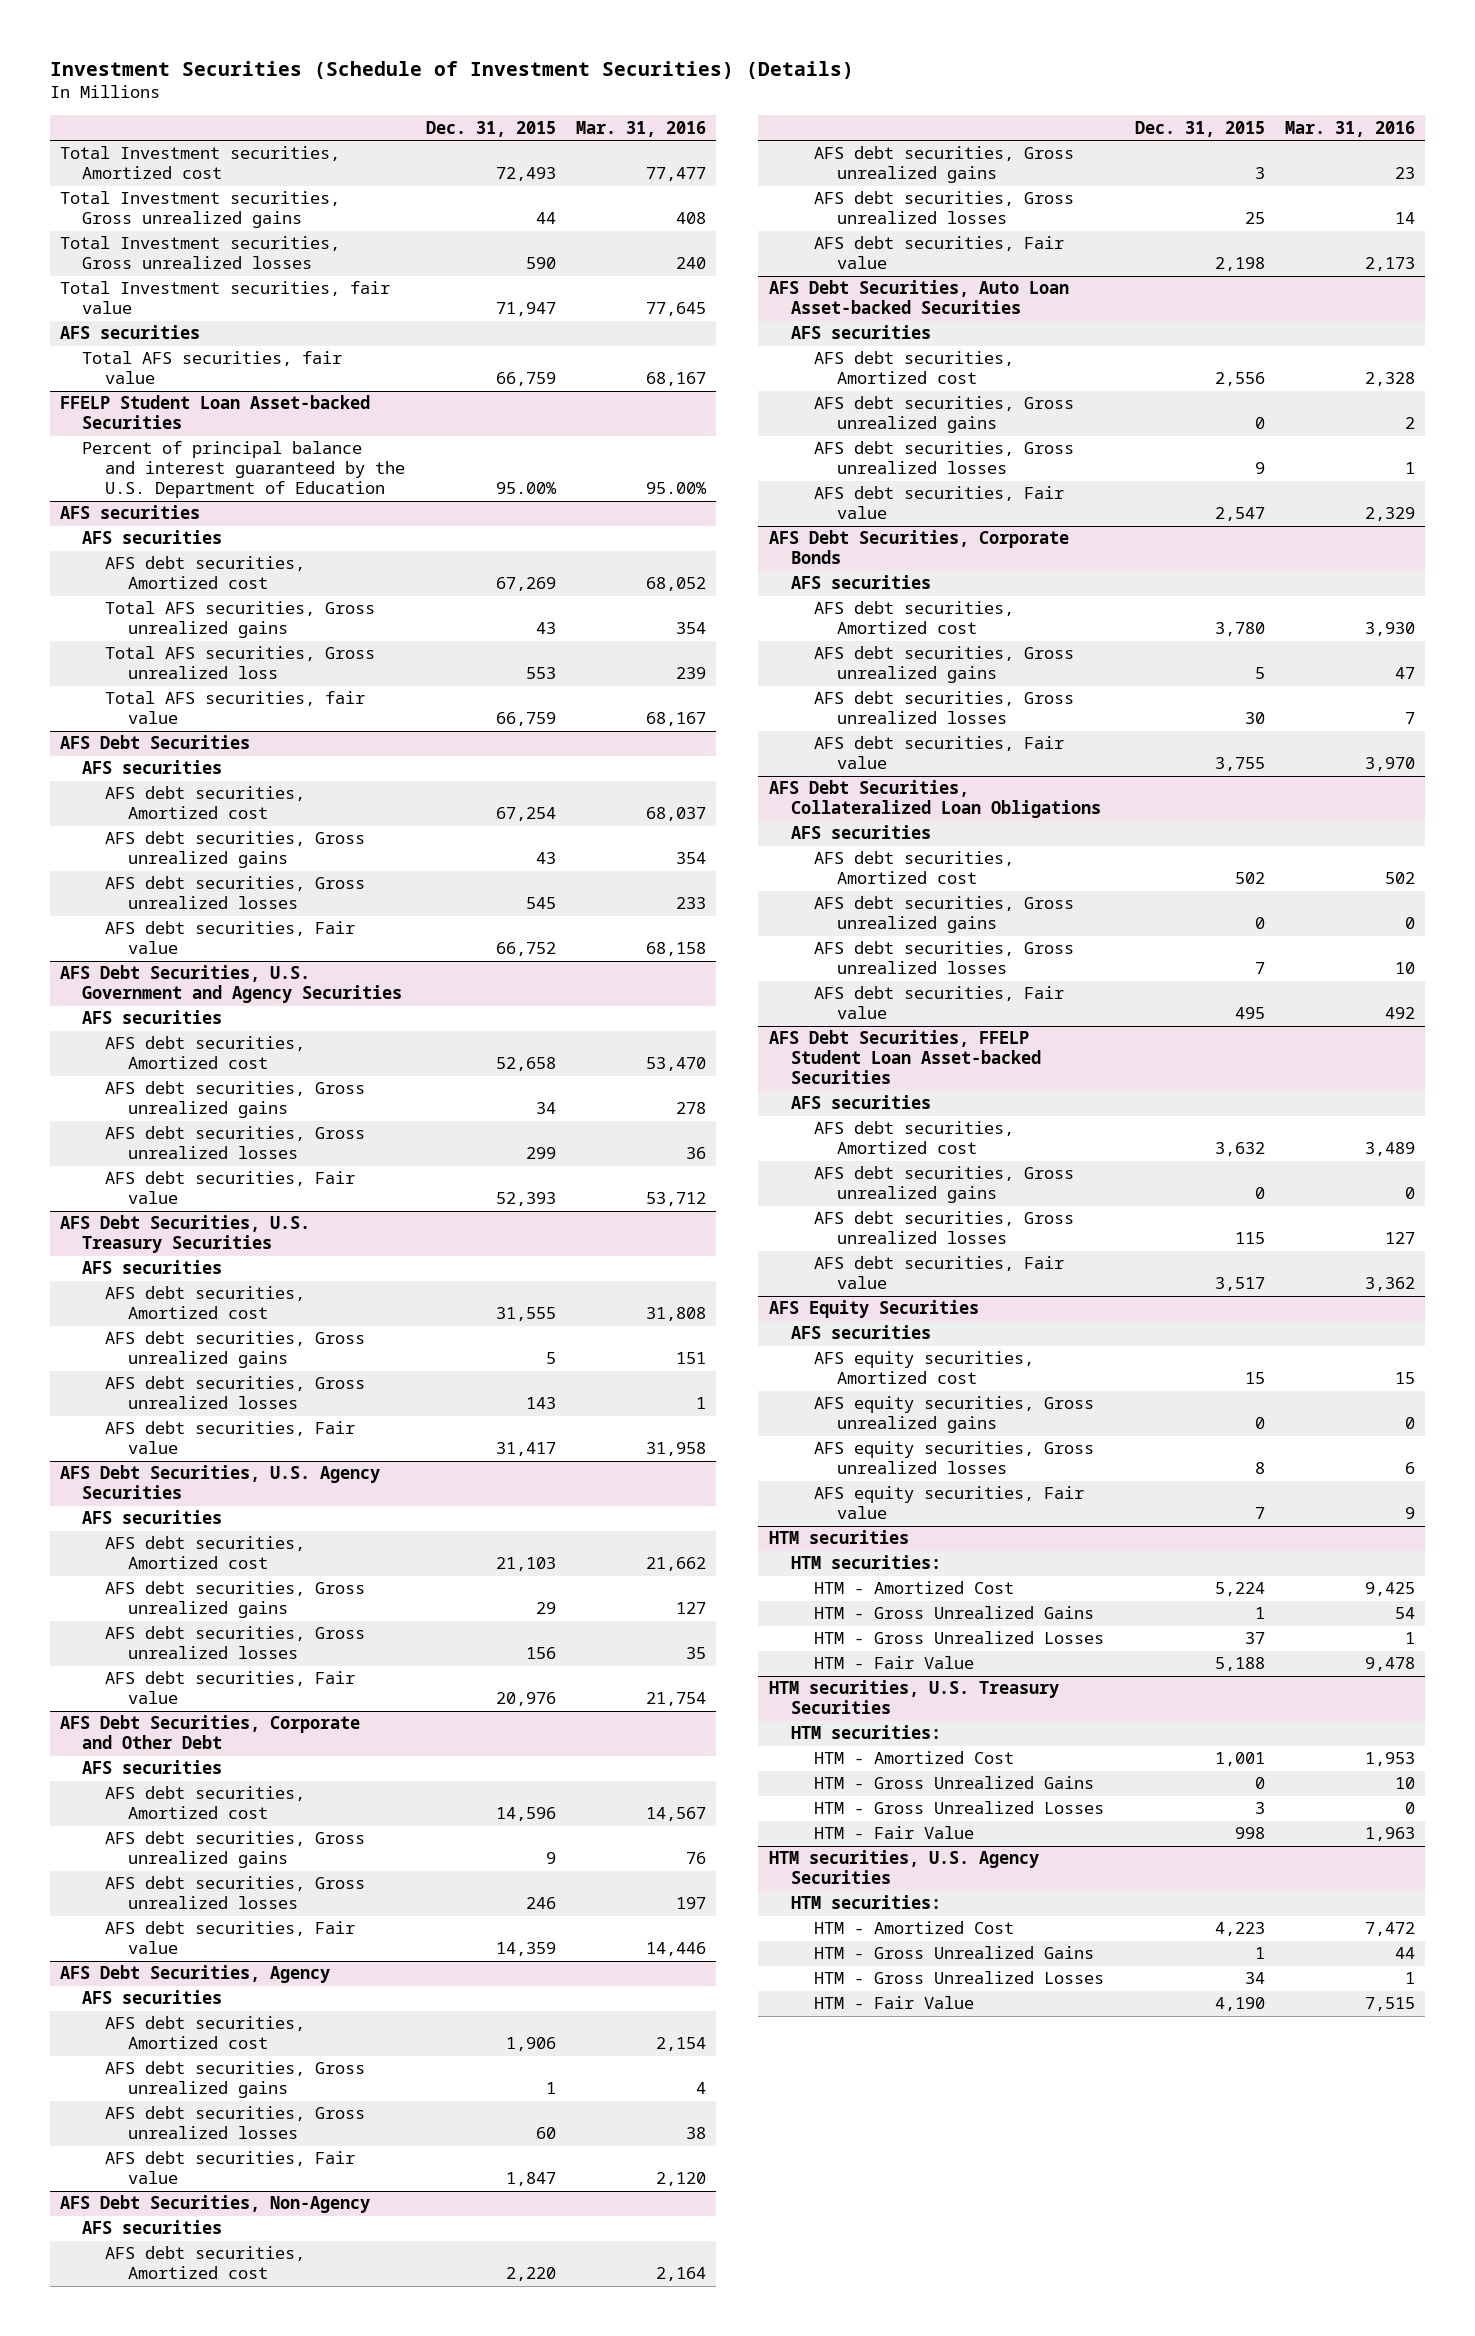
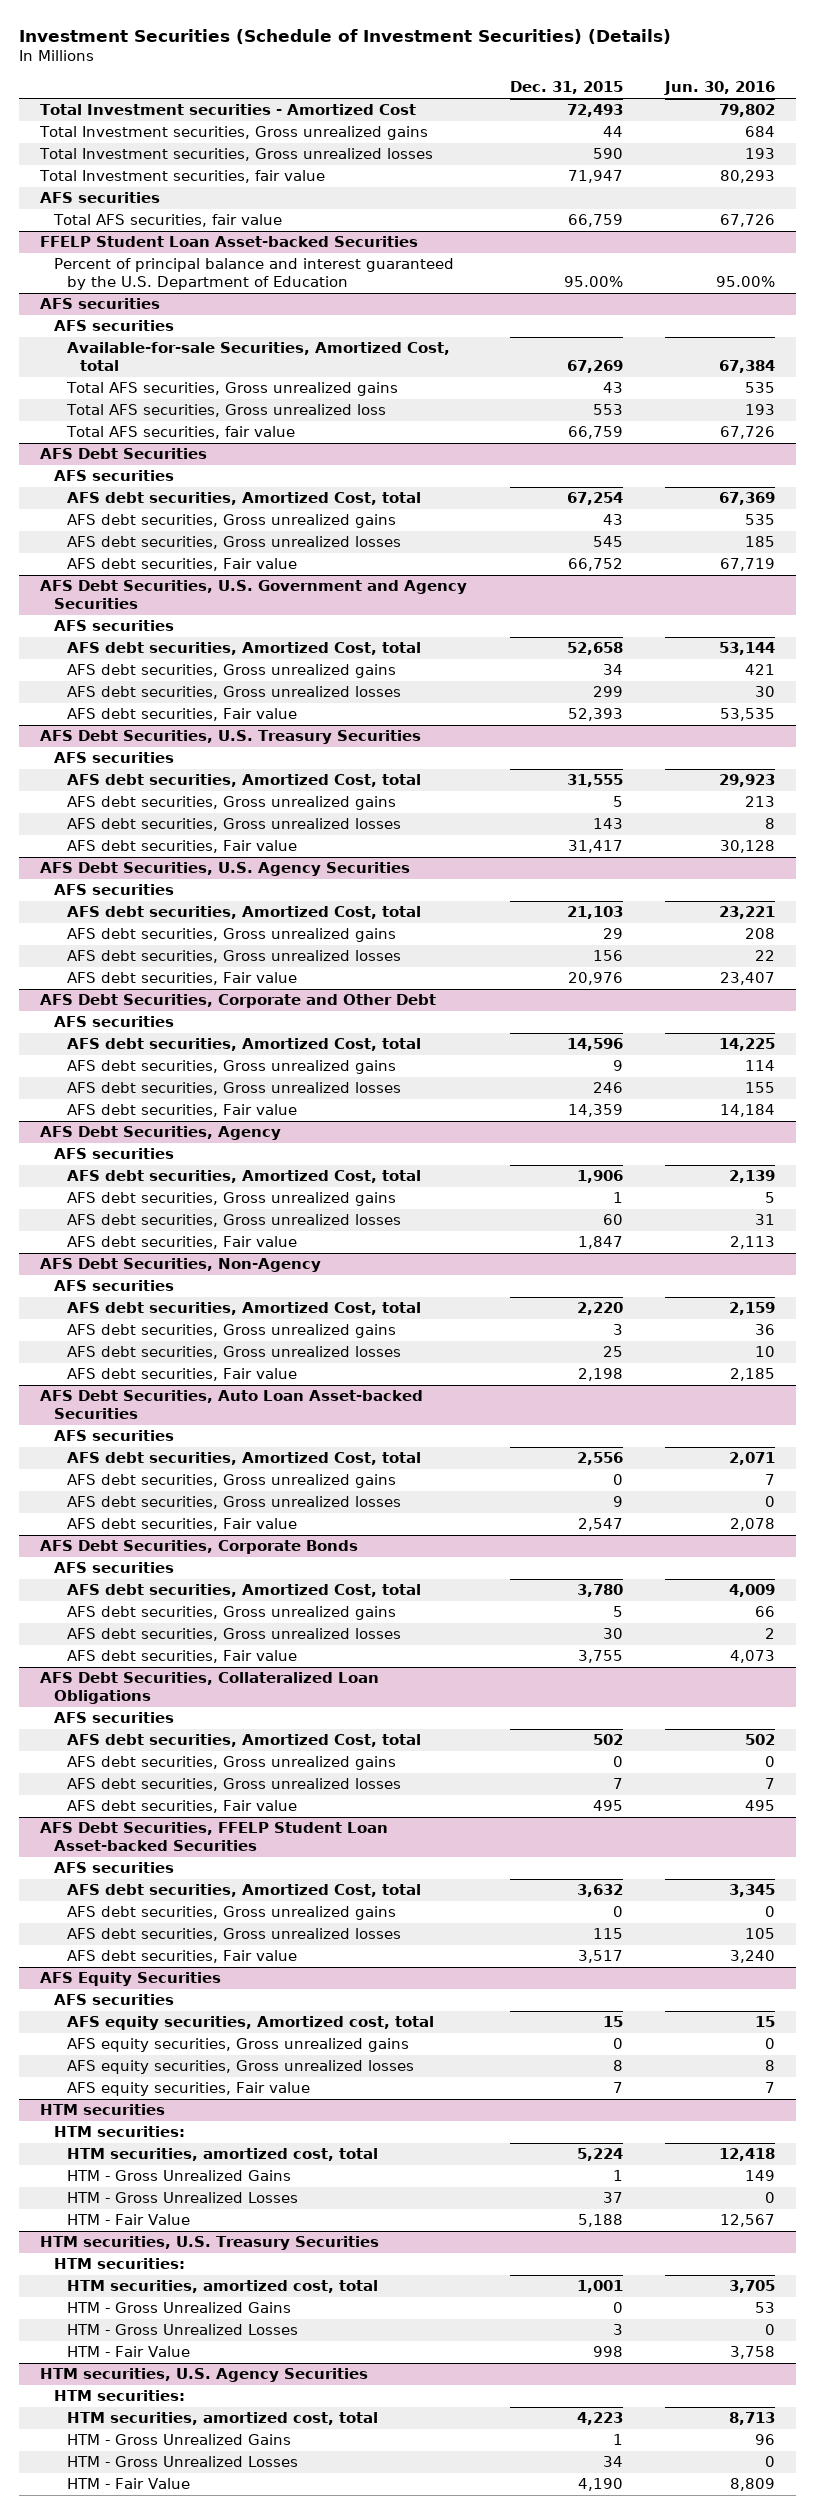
- | Dec. 31, 2015 | Mar. 31, 2016
+ | Dec. 31, 2015 | Jun. 30, 2016
- Total Investment securities, Amortized cost | 72,493 | 77,477
+ Total Investment securities - Amortized Cost | 72,493 | 79,802
@ AFS securities
- AFS debt securities, Amortized cost | 67,269 | 68,052
+ Available-for-sale Securities, Amortized Cost, total | 67,269 | 67,384
@ AFS Debt Securities
- AFS debt securities, Amortized cost | 67,254 | 68,037
+ AFS debt securities, Amortized Cost, total | 67,254 | 67,369
@ AFS Debt Securities, U.S. Government and Agency Securities
- AFS debt securities, Amortized cost | 52,658 | 53,470
+ AFS debt securities, Amortized Cost, total | 52,658 | 53,144
@ AFS Debt Securities, U.S. Treasury Securities
- AFS debt securities, Amortized cost | 31,555 | 31,808
+ AFS debt securities, Amortized Cost, total | 31,555 | 29,923
@ AFS Debt Securities, U.S. Agency Securities
- AFS debt securities, Amortized cost | 21,103 | 21,662
+ AFS debt securities, Amortized Cost, total | 21,103 | 23,221
@ AFS Debt Securities, Corporate and Other Debt
- AFS debt securities, Amortized cost | 14,596 | 14,567
+ AFS debt securities, Amortized Cost, total | 14,596 | 14,225
@ AFS Debt Securities, Agency
- AFS debt securities, Amortized cost | 1,906 | 2,154
+ AFS debt securities, Amortized Cost, total | 1,906 | 2,139
@ AFS Debt Securities, Non-Agency
- AFS debt securities, Amortized cost | 2,220 | 2,164
+ AFS debt securities, Amortized Cost, total | 2,220 | 2,159
@ AFS Debt Securities, Auto Loan Asset-backed Securities
- AFS debt securities, Amortized cost | 2,556 | 2,328
+ AFS debt securities, Amortized Cost, total | 2,556 | 2,071
@ AFS Debt Securities, Corporate Bonds
- AFS debt securities, Amortized cost | 3,780 | 3,930
+ AFS debt securities, Amortized Cost, total | 3,780 | 4,009
@ AFS Debt Securities, Collateralized Loan Obligations
- AFS debt securities, Amortized cost | 502 | 502
+ AFS debt securities, Amortized Cost, total | 502 | 502
@ AFS Debt Securities, FFELP Student Loan Asset-backed Securities
- AFS debt securities, Amortized cost | 3,632 | 3,489
+ AFS debt securities, Amortized Cost, total | 3,632 | 3,345
@ AFS Equity Securities
- AFS equity securities, Amortized cost | 15 | 15
+ AFS equity securities, Amortized cost, total | 15 | 15
@ HTM securities
- HTM - Amortized Cost | 5,224 | 9,425
+ HTM securities, amortized cost, total | 5,224 | 12,418
@ HTM securities, U.S. Treasury Securities
- HTM - Amortized Cost | 1,001 | 1,953
+ HTM securities, amortized cost, total | 1,001 | 3,705
@ HTM securities, U.S. Agency Securities
- HTM - Amortized Cost | 4,223 | 7,472
+ HTM securities, amortized cost, total | 4,223 | 8,713

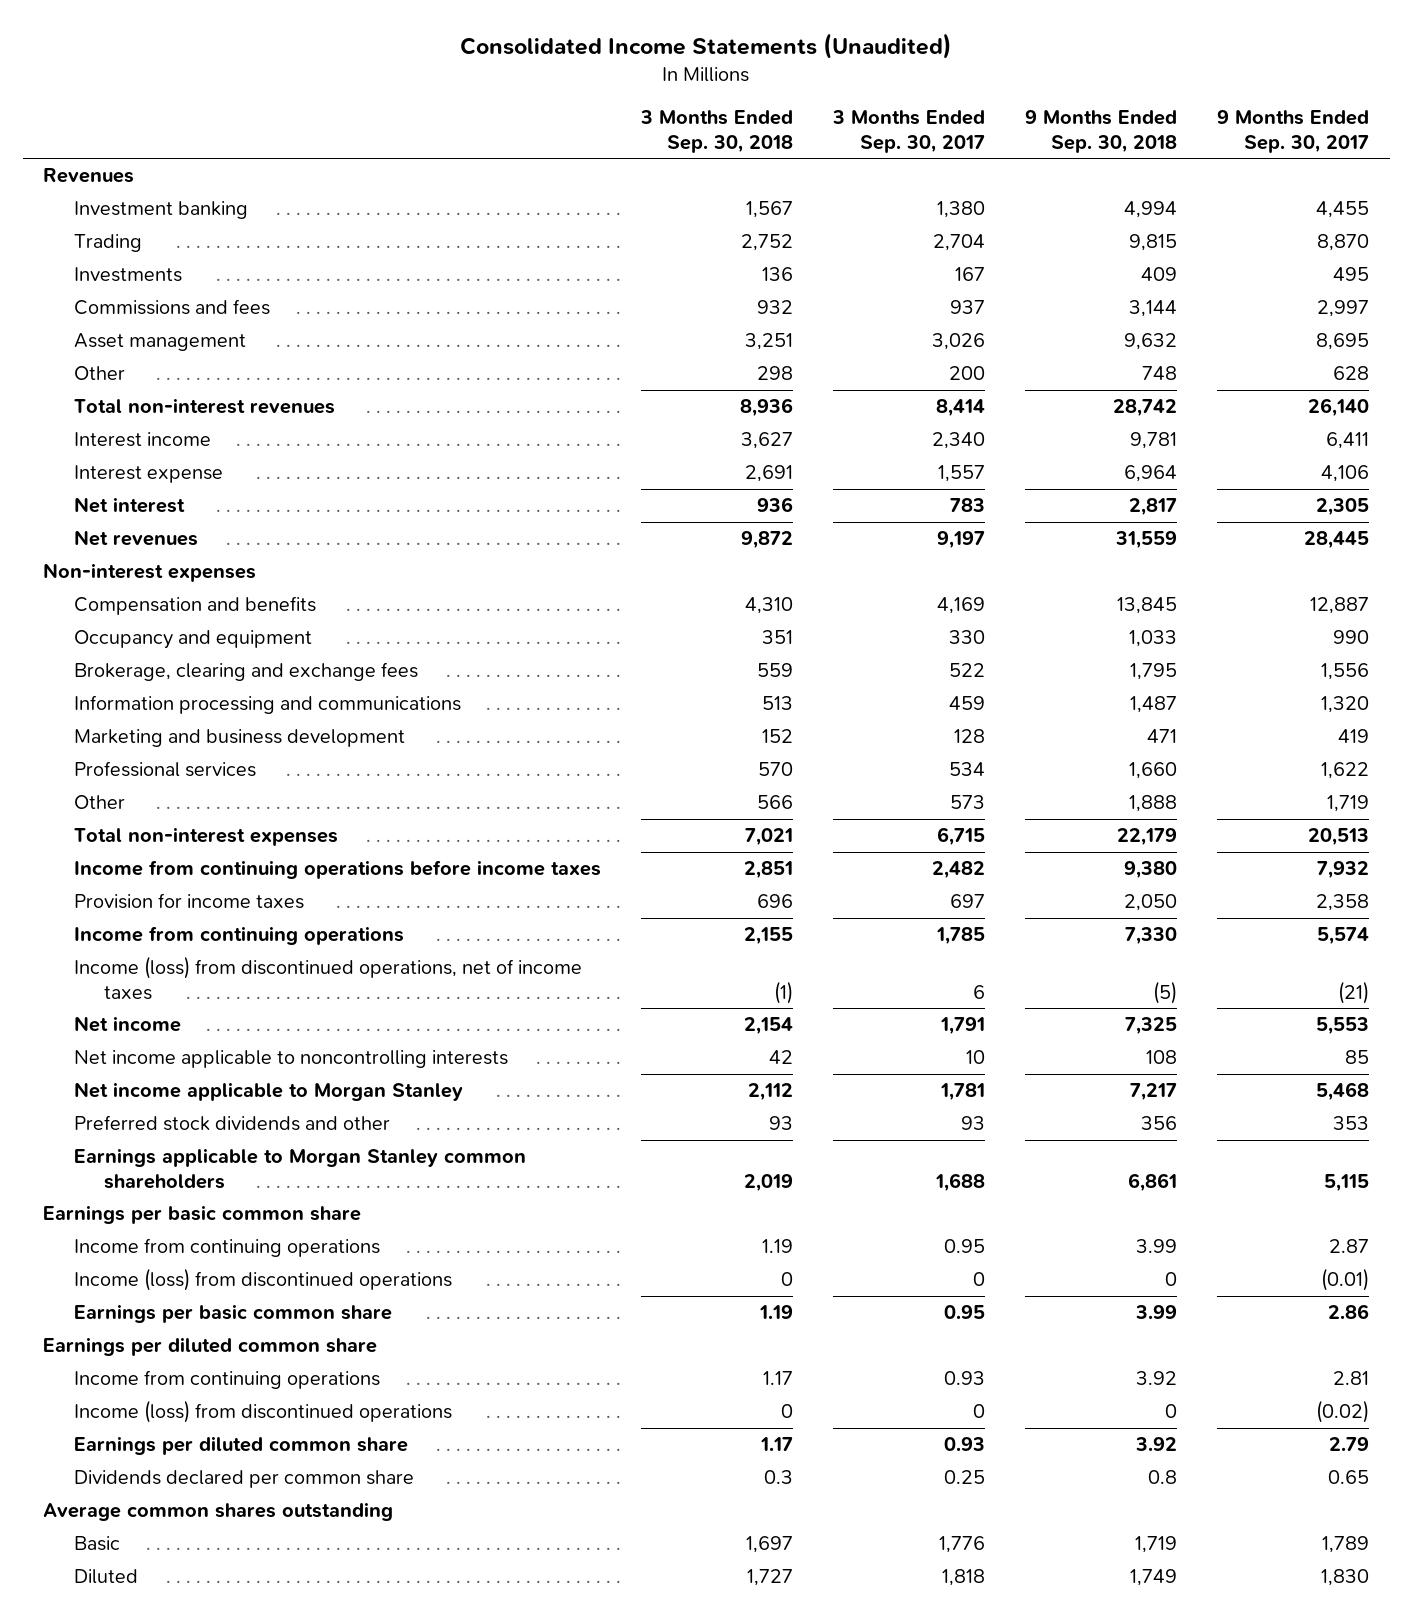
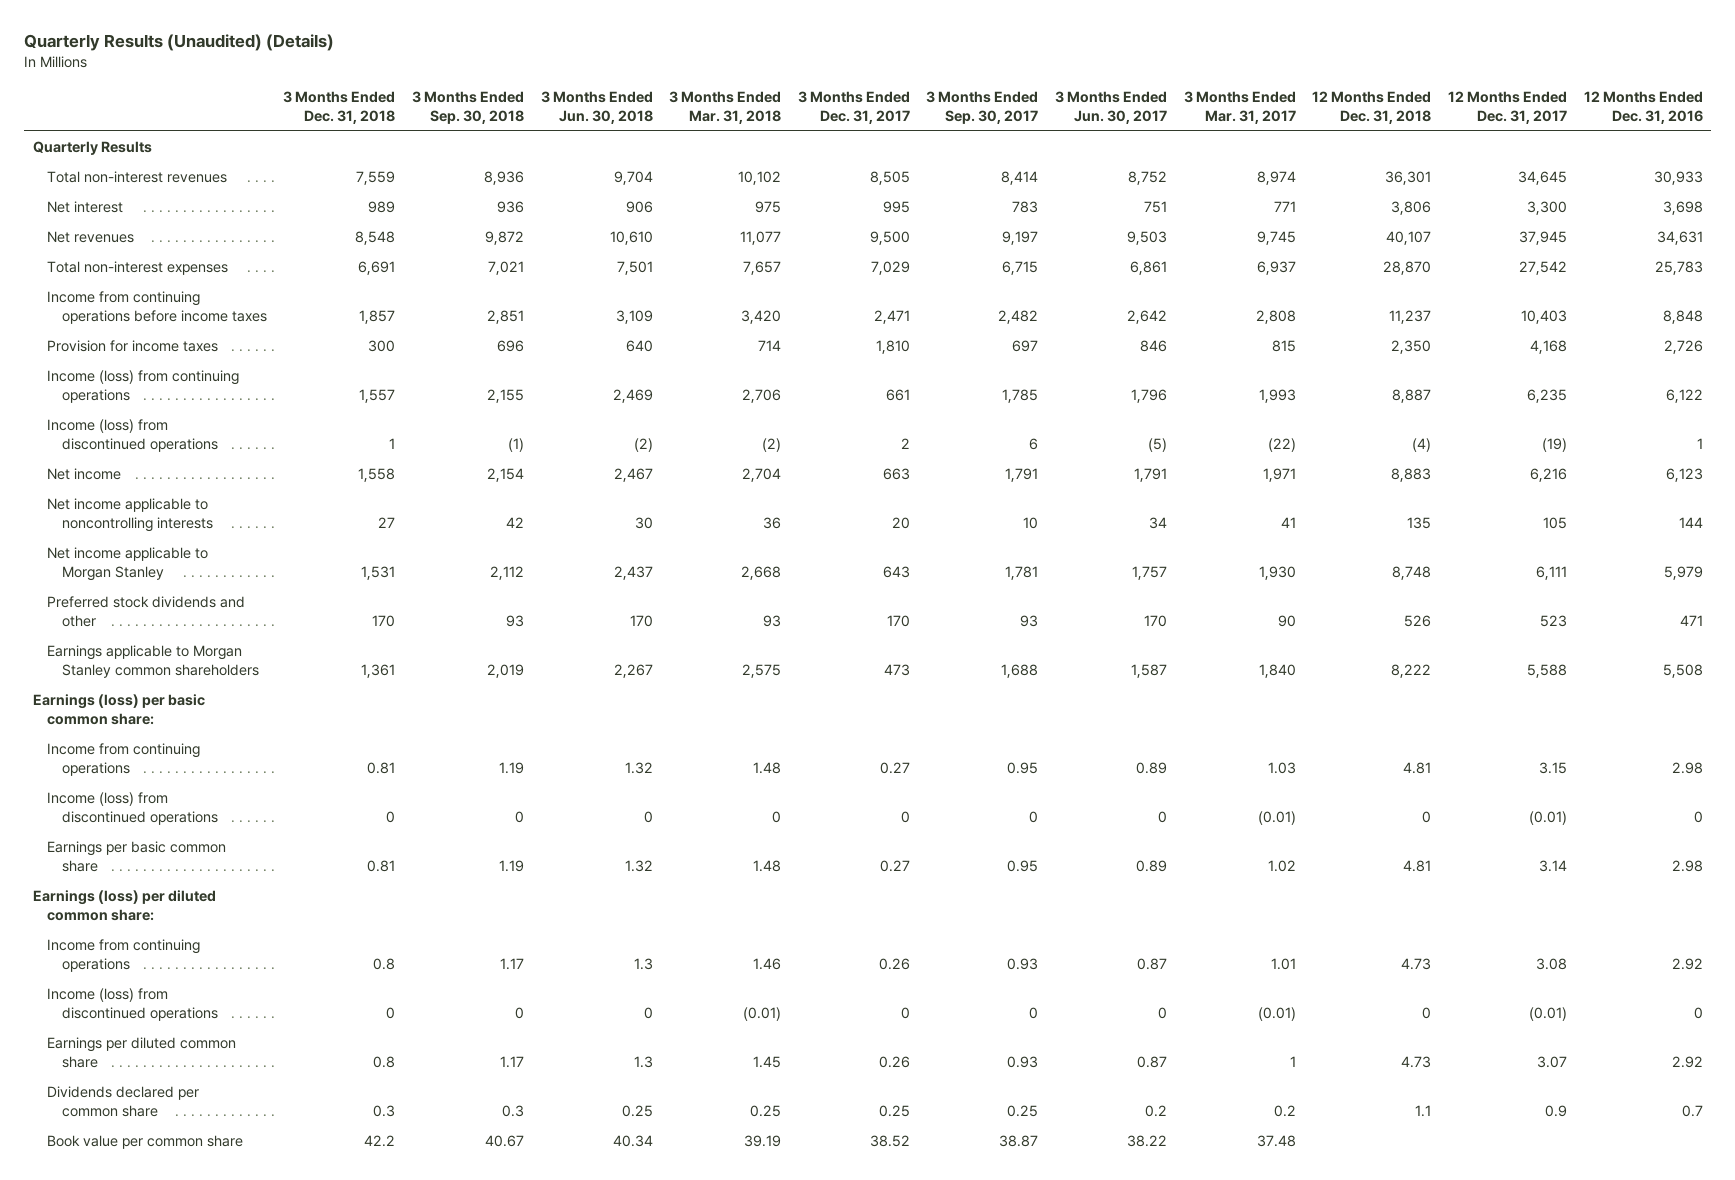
- Consolidated Income Statements (Unaudited)
+ Quarterly Results (Unaudited) (Details)
- | 3 Months Ended Sep. 30, 2018 | 3 Months Ended Sep. 30, 2017 | 9 Months Ended Sep. 30, 2018 | 9 Months Ended Sep. 30, 2017
+ | 3 Months Ended Dec. 31, 2018 | 3 Months Ended Sep. 30, 2018 | 3 Months Ended Jun. 30, 2018 | 3 Months Ended Mar. 31, 2018 | 3 Months Ended Dec. 31, 2017 | 3 Months Ended Sep. 30, 2017 | 3 Months Ended Jun. 30, 2017 | 3 Months Ended Mar. 31, 2017 | 12 Months Ended Dec. 31, 2018 | 12 Months Ended Dec. 31, 2017 | 12 Months Ended Dec. 31, 2016
- Revenues
- Investment banking | 1,567 | 1,380 | 4,994 | 4,455
- Trading | 2,752 | 2,704 | 9,815 | 8,870
- Investments | 136 | 167 | 409 | 495
- Commissions and fees | 932 | 937 | 3,144 | 2,997
- Asset management | 3,251 | 3,026 | 9,632 | 8,695
- Other | 298 | 200 | 748 | 628
+ Quarterly Results
- Interest income | 3,627 | 2,340 | 9,781 | 6,411
- Interest expense | 2,691 | 1,557 | 6,964 | 4,106
- Non-interest expenses
- Compensation and benefits | 4,310 | 4,169 | 13,845 | 12,887
- Occupancy and equipment | 351 | 330 | 1,033 | 990
- Brokerage, clearing and exchange fees | 559 | 522 | 1,795 | 1,556
- Information processing and communications | 513 | 459 | 1,487 | 1,320
- Marketing and business development | 152 | 128 | 471 | 419
- Professional services | 570 | 534 | 1,660 | 1,622
- Other | 566 | 573 | 1,888 | 1,719
- Income from continuing operations | 2,155 | 1,785 | 7,330 | 5,574
- Income (loss) from discontinued operations, net of income taxes | (1) | 6 | (5) | (21)
+ Income (loss) from continuing operations | 1,557 | 2,155 | 2,469 | 2,706 | 661 | 1,785 | 1,796 | 1,993 | 8,887 | 6,235 | 6,122
+ Income (loss) from discontinued operations | 1 | (1) | (2) | (2) | 2 | 6 | (5) | (22) | (4) | (19) | 1
- Earnings per basic common share
+ Earnings (loss) per basic common share:
- Earnings per diluted common share
+ Earnings (loss) per diluted common share:
- Average common shares outstanding
- Basic | 1,697 | 1,776 | 1,719 | 1,789
- Diluted | 1,727 | 1,818 | 1,749 | 1,830
+ Book value per common share | 42.2 | 40.67 | 40.34 | 39.19 | 38.52 | 38.87 | 38.22 | 37.48 | | |

